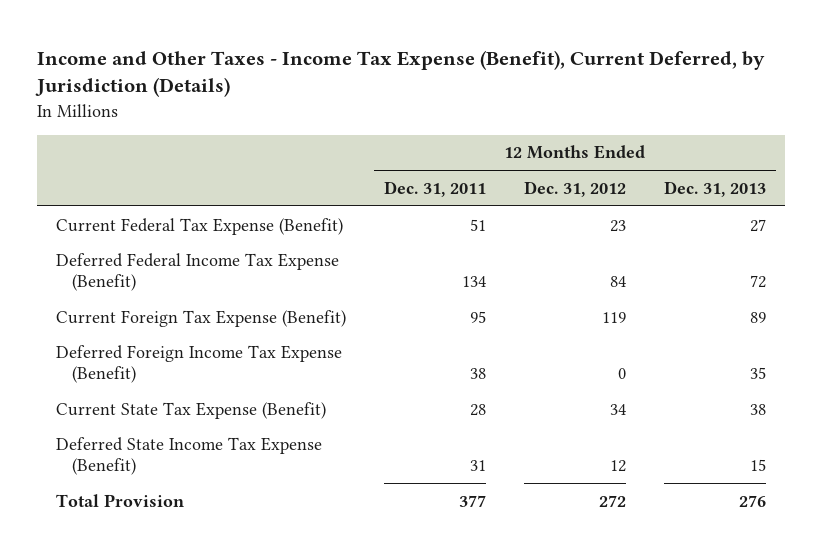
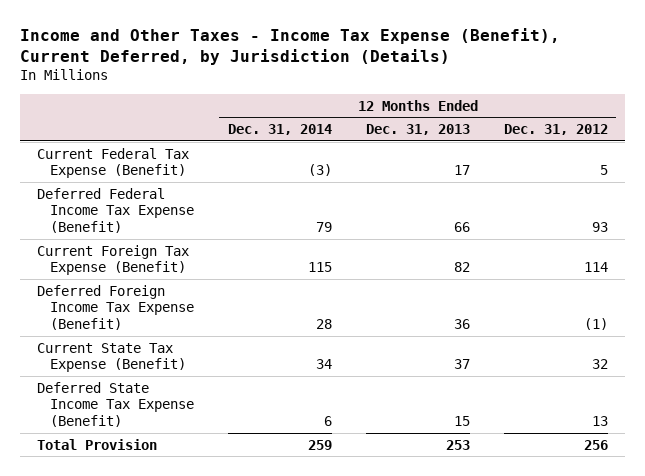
- | 12 Months Ended Dec. 31, 2011 | 12 Months Ended Dec. 31, 2012 | 12 Months Ended Dec. 31, 2013
+ | 12 Months Ended Dec. 31, 2014 | 12 Months Ended Dec. 31, 2013 | 12 Months Ended Dec. 31, 2012
- Current Federal Tax Expense (Benefit) | 51 | 23 | 27
- Deferred Federal Income Tax Expense (Benefit) | 134 | 84 | 72
- Current Foreign Tax Expense (Benefit) | 95 | 119 | 89
- Deferred Foreign Income Tax Expense (Benefit) | 38 | 0 | 35
- Current State Tax Expense (Benefit) | 28 | 34 | 38
- Deferred State Income Tax Expense (Benefit) | 31 | 12 | 15
- Total Provision | 377 | 272 | 276
+ Current Federal Tax Expense (Benefit) | (3) | 17 | 5
+ Deferred Federal Income Tax Expense (Benefit) | 79 | 66 | 93
+ Current Foreign Tax Expense (Benefit) | 115 | 82 | 114
+ Deferred Foreign Income Tax Expense (Benefit) | 28 | 36 | (1)
+ Current State Tax Expense (Benefit) | 34 | 37 | 32
+ Deferred State Income Tax Expense (Benefit) | 6 | 15 | 13
+ Total Provision | 259 | 253 | 256

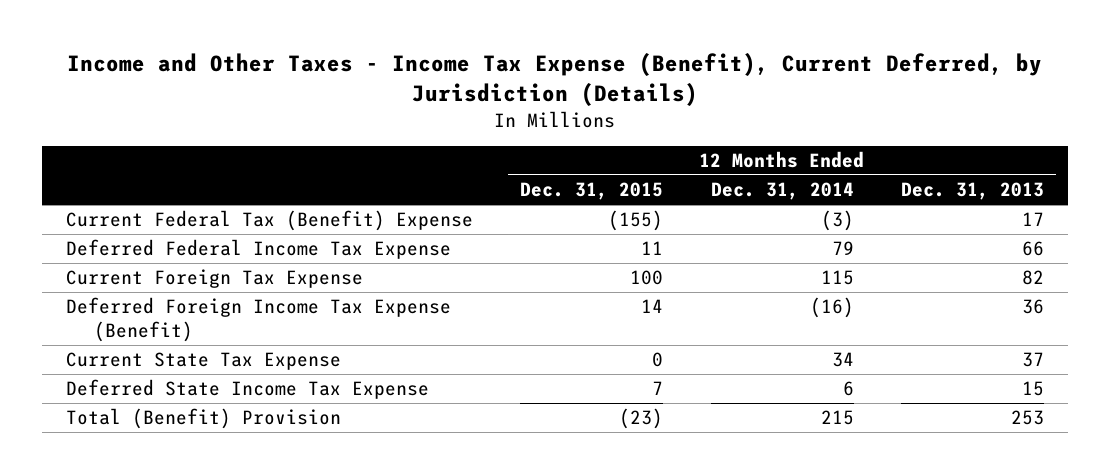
- | 12 Months Ended Dec. 31, 2014 | 12 Months Ended Dec. 31, 2013 | 12 Months Ended Dec. 31, 2012
+ | 12 Months Ended Dec. 31, 2015 | 12 Months Ended Dec. 31, 2014 | 12 Months Ended Dec. 31, 2013
- Current Federal Tax Expense (Benefit) | (3) | 17 | 5
- Deferred Federal Income Tax Expense (Benefit) | 79 | 66 | 93
- Current Foreign Tax Expense (Benefit) | 115 | 82 | 114
- Deferred Foreign Income Tax Expense (Benefit) | 28 | 36 | (1)
- Current State Tax Expense (Benefit) | 34 | 37 | 32
- Deferred State Income Tax Expense (Benefit) | 6 | 15 | 13
- Total Provision | 259 | 253 | 256
+ Current Federal Tax (Benefit) Expense | (155) | (3) | 17
+ Deferred Federal Income Tax Expense | 11 | 79 | 66
+ Current Foreign Tax Expense | 100 | 115 | 82
+ Deferred Foreign Income Tax Expense (Benefit) | 14 | (16) | 36
+ Current State Tax Expense | 0 | 34 | 37
+ Deferred State Income Tax Expense | 7 | 6 | 15
+ Total (Benefit) Provision | (23) | 215 | 253

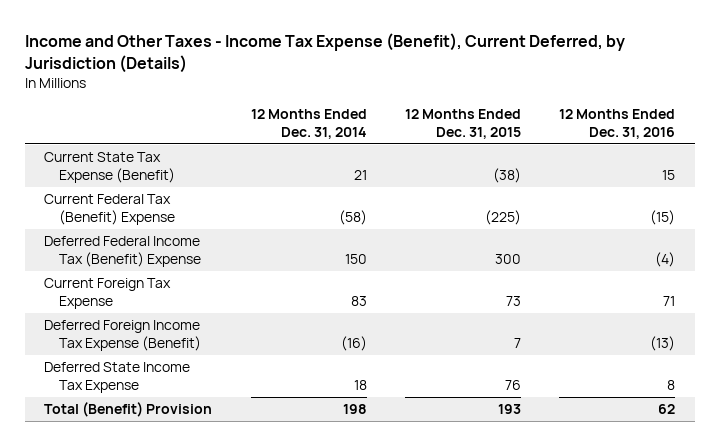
- | 12 Months Ended Dec. 31, 2015 | 12 Months Ended Dec. 31, 2014 | 12 Months Ended Dec. 31, 2013
+ | 12 Months Ended Dec. 31, 2014 | 12 Months Ended Dec. 31, 2015 | 12 Months Ended Dec. 31, 2016
- Current Federal Tax (Benefit) Expense | (155) | (3) | 17
- Deferred Federal Income Tax Expense | 11 | 79 | 66
- Current Foreign Tax Expense | 100 | 115 | 82
- Deferred Foreign Income Tax Expense (Benefit) | 14 | (16) | 36
- Current State Tax Expense | 0 | 34 | 37
- Deferred State Income Tax Expense | 7 | 6 | 15
- Total (Benefit) Provision | (23) | 215 | 253
+ Current State Tax Expense (Benefit) | 21 | (38) | 15
+ Current Federal Tax (Benefit) Expense | (58) | (225) | (15)
+ Deferred Federal Income Tax (Benefit) Expense | 150 | 300 | (4)
+ Current Foreign Tax Expense | 83 | 73 | 71
+ Deferred Foreign Income Tax Expense (Benefit) | (16) | 7 | (13)
+ Deferred State Income Tax Expense | 18 | 76 | 8
+ Total (Benefit) Provision | 198 | 193 | 62

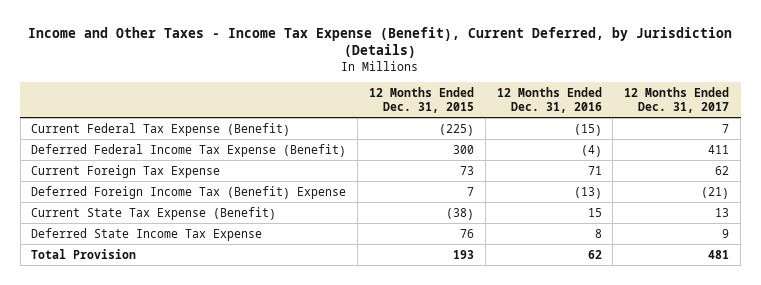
- | 12 Months Ended Dec. 31, 2014 | 12 Months Ended Dec. 31, 2015 | 12 Months Ended Dec. 31, 2016
+ | 12 Months Ended Dec. 31, 2015 | 12 Months Ended Dec. 31, 2016 | 12 Months Ended Dec. 31, 2017
- Current Federal Tax (Benefit) Expense | (58) | (225) | (15)
- Deferred Federal Income Tax (Benefit) Expense | 150 | 300 | (4)
+ Current Federal Tax Expense (Benefit) | (225) | (15) | 7
+ Deferred Federal Income Tax Expense (Benefit) | 300 | (4) | 411
- Deferred Foreign Income Tax Expense (Benefit) | (16) | 7 | (13)
+ Deferred Foreign Income Tax (Benefit) Expense | 7 | (13) | (21)
moved down: Current State Tax Expense (Benefit) | (38) | 15 | 13
- Total (Benefit) Provision | 198 | 193 | 62
+ Total Provision | 193 | 62 | 481

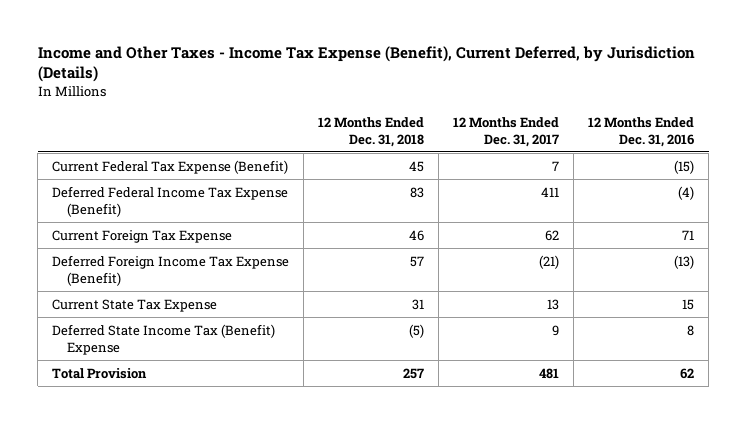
- | 12 Months Ended Dec. 31, 2015 | 12 Months Ended Dec. 31, 2016 | 12 Months Ended Dec. 31, 2017
+ | 12 Months Ended Dec. 31, 2018 | 12 Months Ended Dec. 31, 2017 | 12 Months Ended Dec. 31, 2016
- Deferred Foreign Income Tax (Benefit) Expense | 7 | (13) | (21)
- Current State Tax Expense (Benefit) | (38) | 15 | 13
- Deferred State Income Tax Expense | 76 | 8 | 9
+ Deferred Foreign Income Tax Expense (Benefit) | 57 | (21) | (13)
+ Current State Tax Expense | 31 | 13 | 15
+ Deferred State Income Tax (Benefit) Expense | (5) | 9 | 8

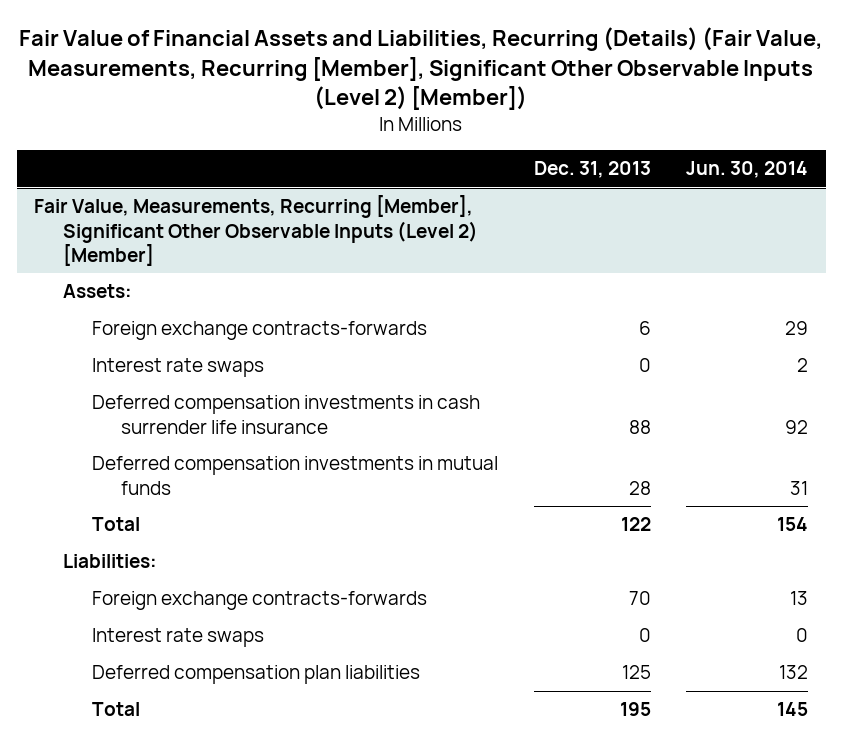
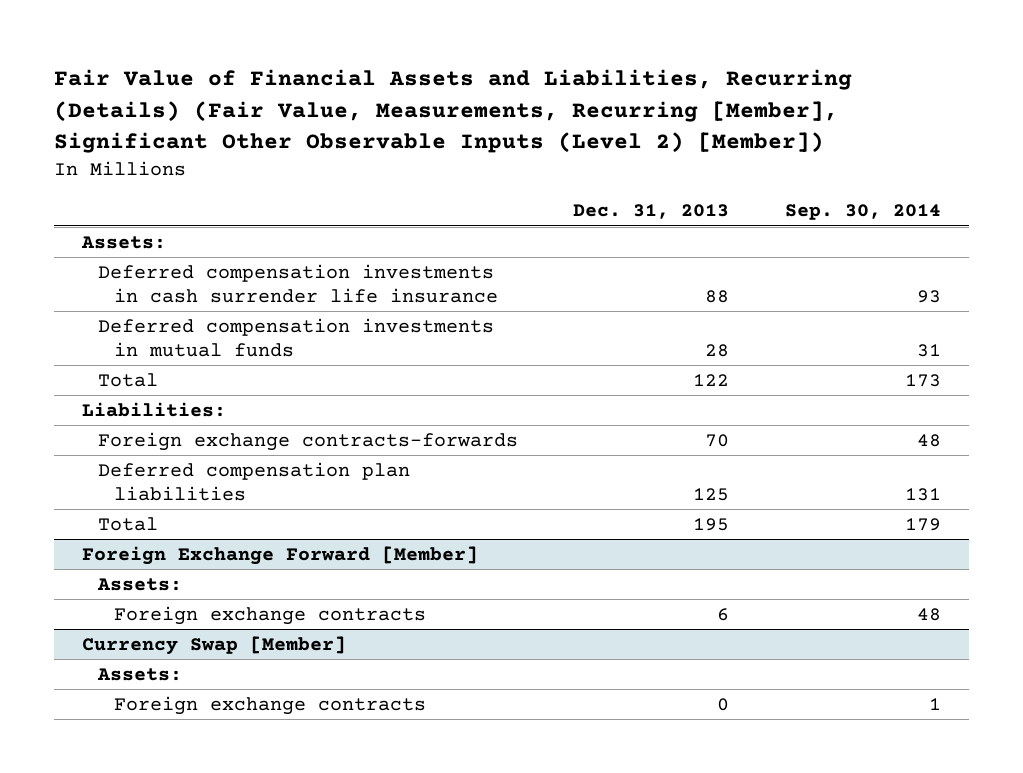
- | Dec. 31, 2013 | Jun. 30, 2014
+ | Dec. 31, 2013 | Sep. 30, 2014
- Fair Value, Measurements, Recurring [Member], Significant Other Observable Inputs (Level 2) [Member]
- Foreign exchange contracts-forwards | 6 | 29
- Interest rate swaps | 0 | 2
- Interest rate swaps | 0 | 0
+ Foreign Exchange Forward [Member]
+ Assets:
+ Foreign exchange contracts | 6 | 48
+ Currency Swap [Member]
+ Assets:
+ Foreign exchange contracts | 0 | 1

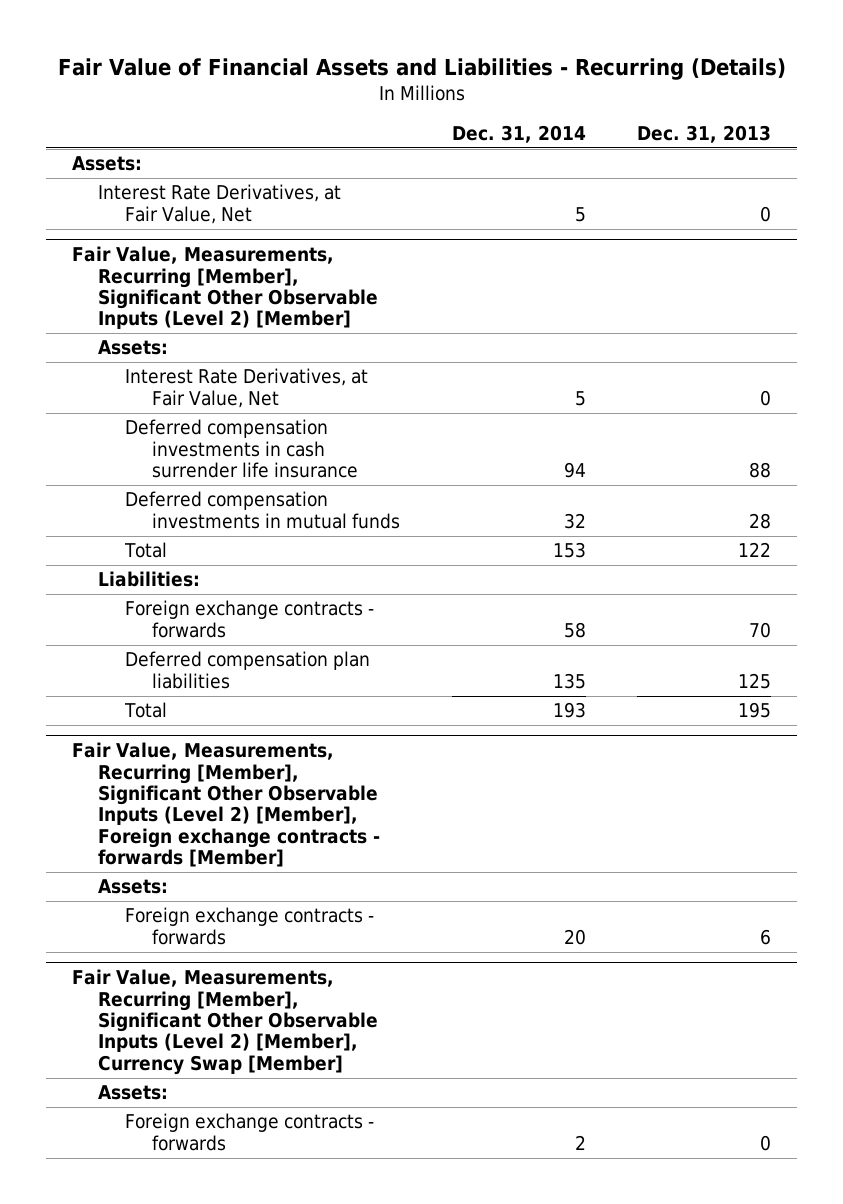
- Fair Value of Financial Assets and Liabilities, Recurring (Details) (Fair Value, Measurements, Recurring [Member], Significant Other Observable Inputs (Level 2) [Member])
+ Fair Value of Financial Assets and Liabilities - Recurring (Details)
- | Dec. 31, 2013 | Sep. 30, 2014
+ | Dec. 31, 2014 | Dec. 31, 2013
+ Interest Rate Derivatives, at Fair Value, Net | 5 | 0
+ Fair Value, Measurements, Recurring [Member], Significant Other Observable Inputs (Level 2) [Member]
+ Assets:
+ Interest Rate Derivatives, at Fair Value, Net | 5 | 0
- Foreign exchange contracts-forwards | 70 | 48
+ Foreign exchange contracts - forwards | 58 | 70
- Foreign Exchange Forward [Member]
+ Fair Value, Measurements, Recurring [Member], Significant Other Observable Inputs (Level 2) [Member], Foreign exchange contracts - forwards [Member]
- Foreign exchange contracts | 6 | 48
- Currency Swap [Member]
+ Foreign exchange contracts - forwards | 20 | 6
+ Fair Value, Measurements, Recurring [Member], Significant Other Observable Inputs (Level 2) [Member], Currency Swap [Member]
- Foreign exchange contracts | 0 | 1
+ Foreign exchange contracts - forwards | 2 | 0

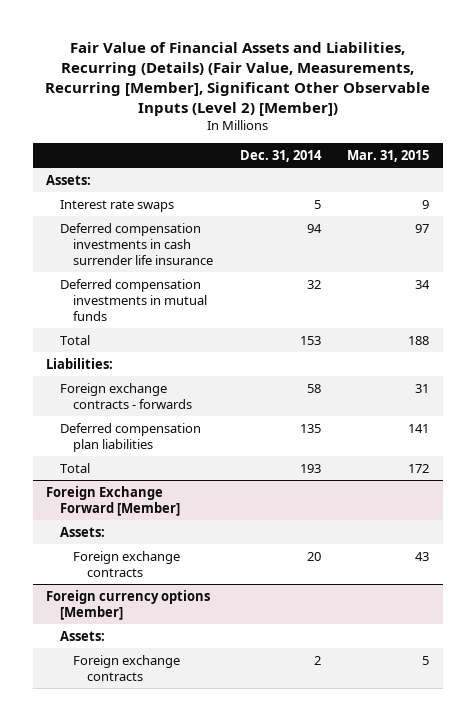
- Fair Value of Financial Assets and Liabilities - Recurring (Details)
+ Fair Value of Financial Assets and Liabilities, Recurring (Details) (Fair Value, Measurements, Recurring [Member], Significant Other Observable Inputs (Level 2) [Member])
- | Dec. 31, 2014 | Dec. 31, 2013
+ | Dec. 31, 2014 | Mar. 31, 2015
- Interest Rate Derivatives, at Fair Value, Net | 5 | 0
- Fair Value, Measurements, Recurring [Member], Significant Other Observable Inputs (Level 2) [Member]
- Assets:
- Interest Rate Derivatives, at Fair Value, Net | 5 | 0
+ Interest rate swaps | 5 | 9
- Fair Value, Measurements, Recurring [Member], Significant Other Observable Inputs (Level 2) [Member], Foreign exchange contracts - forwards [Member]
+ Foreign Exchange Forward [Member]
- Foreign exchange contracts - forwards | 20 | 6
- Fair Value, Measurements, Recurring [Member], Significant Other Observable Inputs (Level 2) [Member], Currency Swap [Member]
+ Foreign exchange contracts | 20 | 43
+ Foreign currency options [Member]
- Foreign exchange contracts - forwards | 2 | 0
+ Foreign exchange contracts | 2 | 5

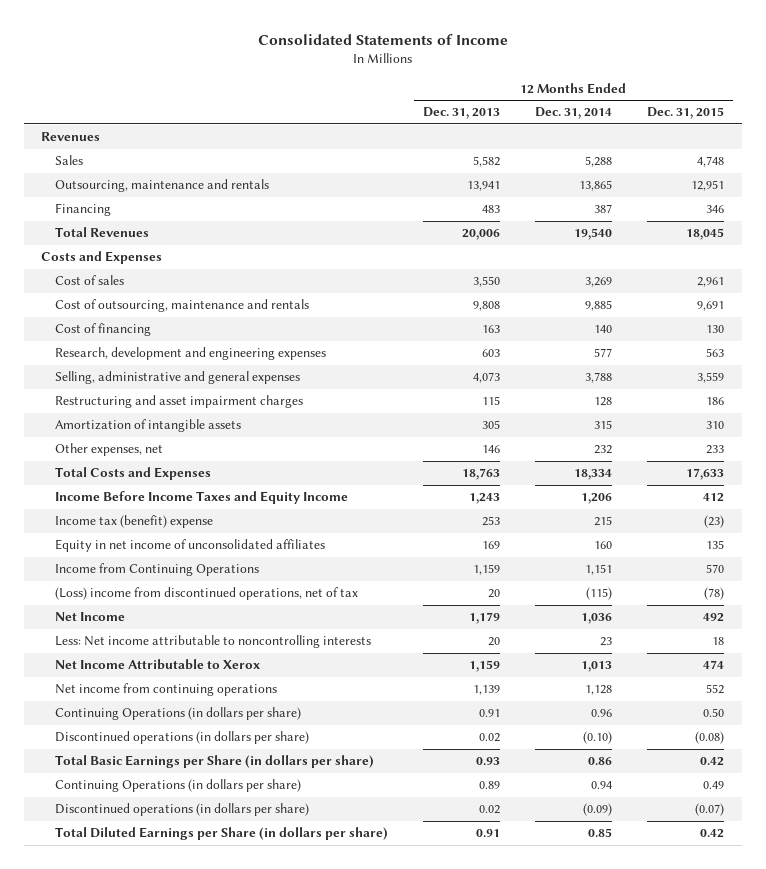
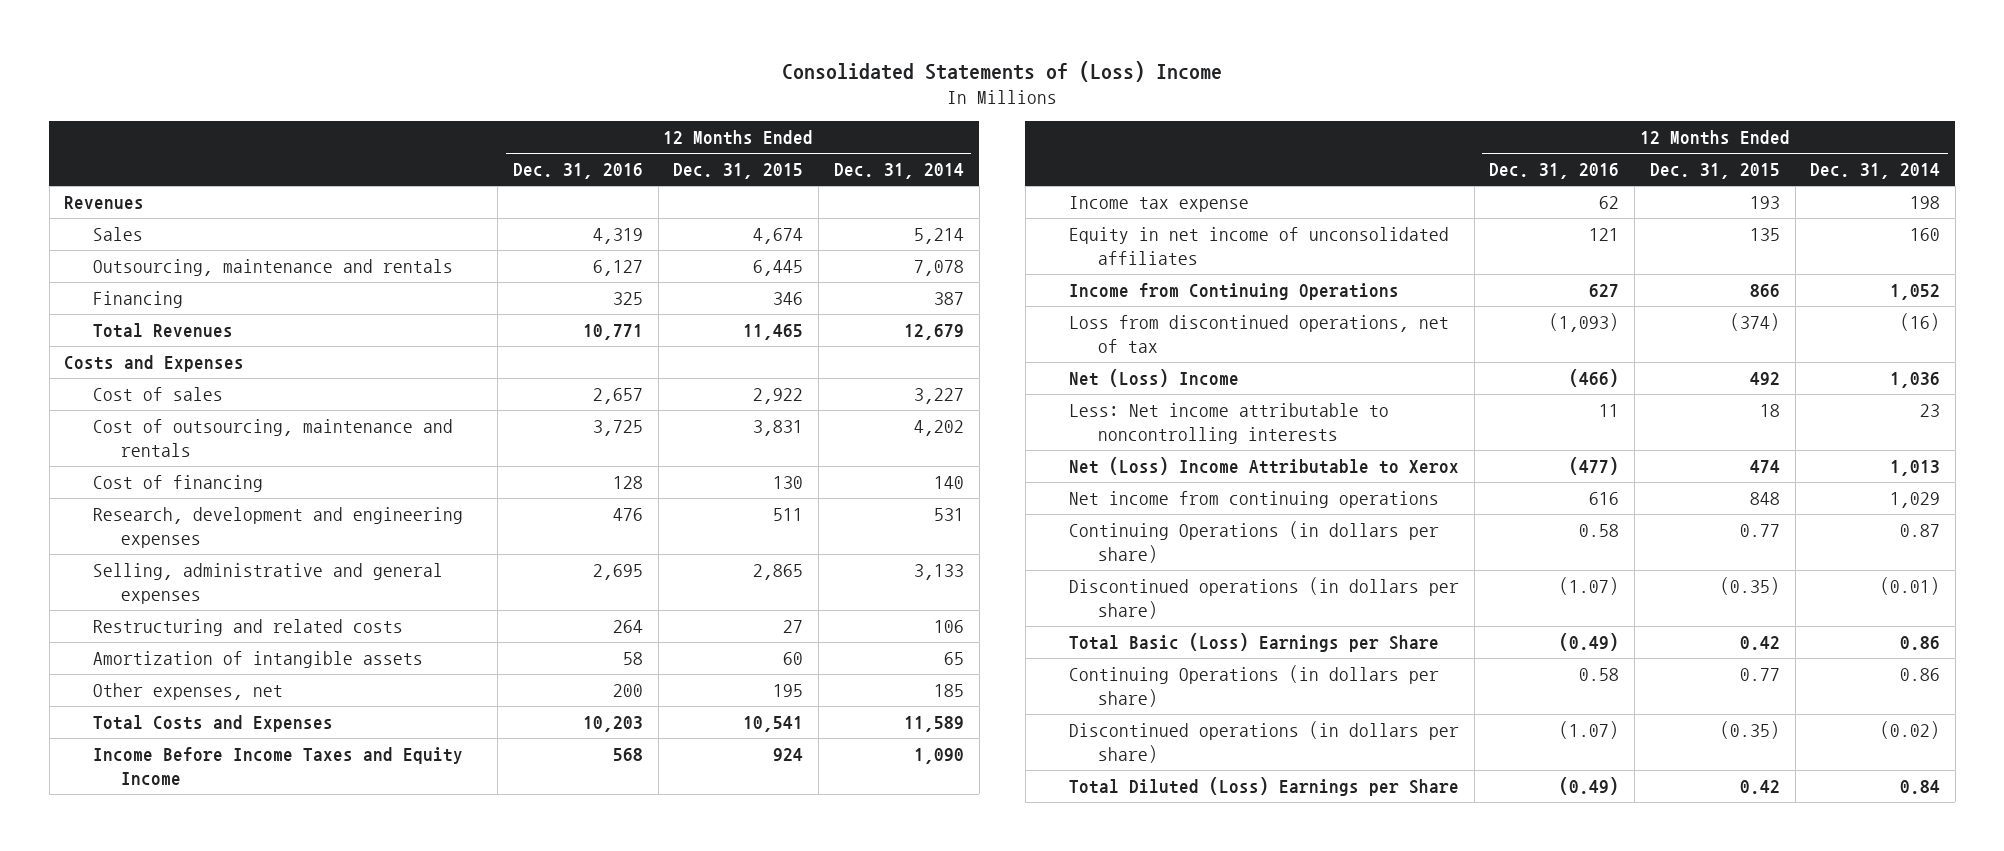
- Consolidated Statements of Income
+ Consolidated Statements of (Loss) Income
- | 12 Months Ended Dec. 31, 2013 | 12 Months Ended Dec. 31, 2014 | 12 Months Ended Dec. 31, 2015
+ | 12 Months Ended Dec. 31, 2016 | 12 Months Ended Dec. 31, 2015 | 12 Months Ended Dec. 31, 2014
- Sales | 5,582 | 5,288 | 4,748
- Outsourcing, maintenance and rentals | 13,941 | 13,865 | 12,951
+ Sales | 4,319 | 4,674 | 5,214
+ Outsourcing, maintenance and rentals | 6,127 | 6,445 | 7,078
- Total Revenues | 20,006 | 19,540 | 18,045
+ Total Revenues | 10,771 | 11,465 | 12,679
- Cost of sales | 3,550 | 3,269 | 2,961
- Cost of outsourcing, maintenance and rentals | 9,808 | 9,885 | 9,691
+ Cost of sales | 2,657 | 2,922 | 3,227
+ Cost of outsourcing, maintenance and rentals | 3,725 | 3,831 | 4,202
- Research, development and engineering expenses | 603 | 577 | 563
- Selling, administrative and general expenses | 4,073 | 3,788 | 3,559
- Restructuring and asset impairment charges | 115 | 128 | 186
- Amortization of intangible assets | 305 | 315 | 310
- Other expenses, net | 146 | 232 | 233
- Total Costs and Expenses | 18,763 | 18,334 | 17,633
- Income Before Income Taxes and Equity Income | 1,243 | 1,206 | 412
- Income tax (benefit) expense | 253 | 215 | (23)
+ Research, development and engineering expenses | 476 | 511 | 531
+ Selling, administrative and general expenses | 2,695 | 2,865 | 3,133
+ Restructuring and related costs | 264 | 27 | 106
+ Amortization of intangible assets | 58 | 60 | 65
+ Other expenses, net | 200 | 195 | 185
+ Total Costs and Expenses | 10,203 | 10,541 | 11,589
+ Income Before Income Taxes and Equity Income | 568 | 924 | 1,090
+ Income tax expense | 62 | 193 | 198
- Income from Continuing Operations | 1,159 | 1,151 | 570
- (Loss) income from discontinued operations, net of tax | 20 | (115) | (78)
- Net Income | 1,179 | 1,036 | 492
+ Income from Continuing Operations | 627 | 866 | 1,052
+ Loss from discontinued operations, net of tax | (1,093) | (374) | (16)
+ Net (Loss) Income | (466) | 492 | 1,036
- Net Income Attributable to Xerox | 1,159 | 1,013 | 474
- Net income from continuing operations | 1,139 | 1,128 | 552
- Continuing Operations (in dollars per share) | 0.91 | 0.96 | 0.50
- Discontinued operations (in dollars per share) | 0.02 | (0.10) | (0.08)
- Total Basic Earnings per Share (in dollars per share) | 0.93 | 0.86 | 0.42
- Continuing Operations (in dollars per share) | 0.89 | 0.94 | 0.49
- Discontinued operations (in dollars per share) | 0.02 | (0.09) | (0.07)
- Total Diluted Earnings per Share (in dollars per share) | 0.91 | 0.85 | 0.42
+ Net (Loss) Income Attributable to Xerox | (477) | 474 | 1,013
+ Net income from continuing operations | 616 | 848 | 1,029
+ Continuing Operations (in dollars per share) | 0.58 | 0.77 | 0.87
+ Discontinued operations (in dollars per share) | (1.07) | (0.35) | (0.01)
+ Total Basic (Loss) Earnings per Share | (0.49) | 0.42 | 0.86
+ Continuing Operations (in dollars per share) | 0.58 | 0.77 | 0.86
+ Discontinued operations (in dollars per share) | (1.07) | (0.35) | (0.02)
+ Total Diluted (Loss) Earnings per Share | (0.49) | 0.42 | 0.84

